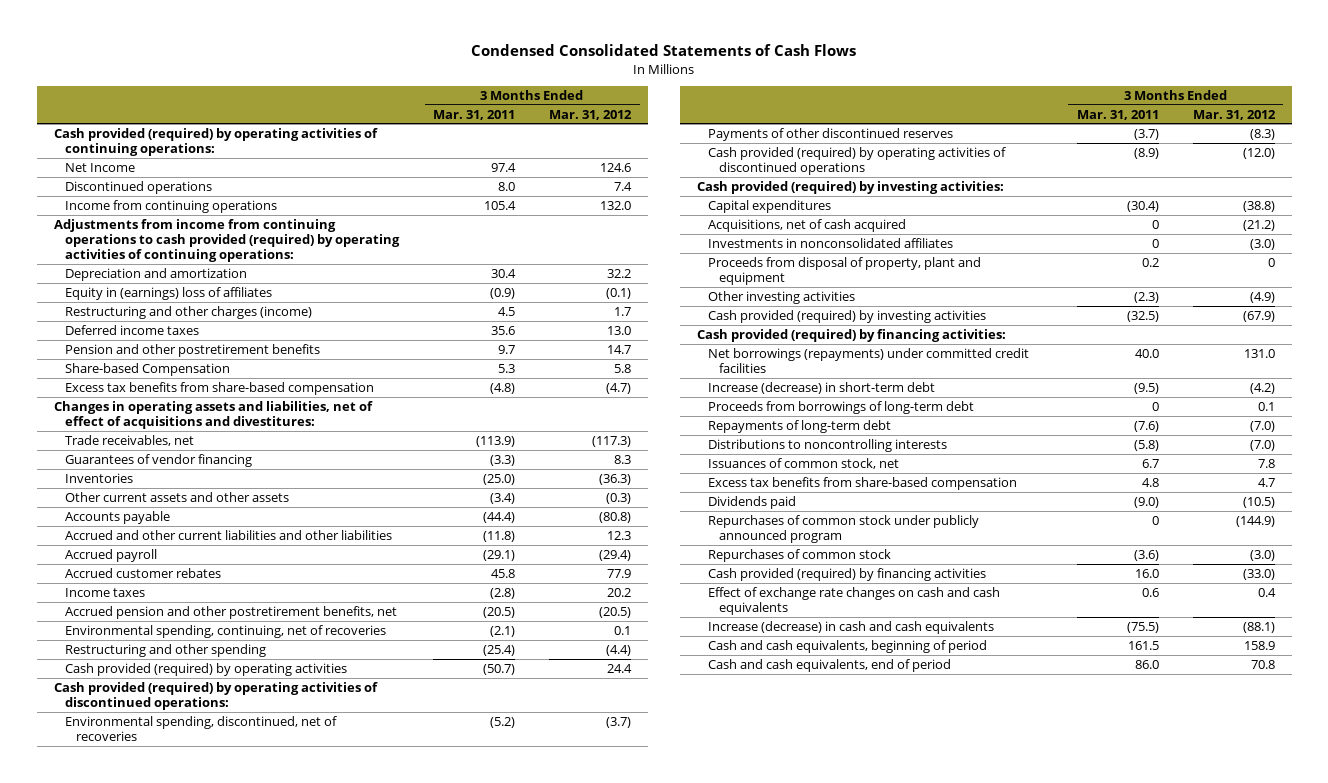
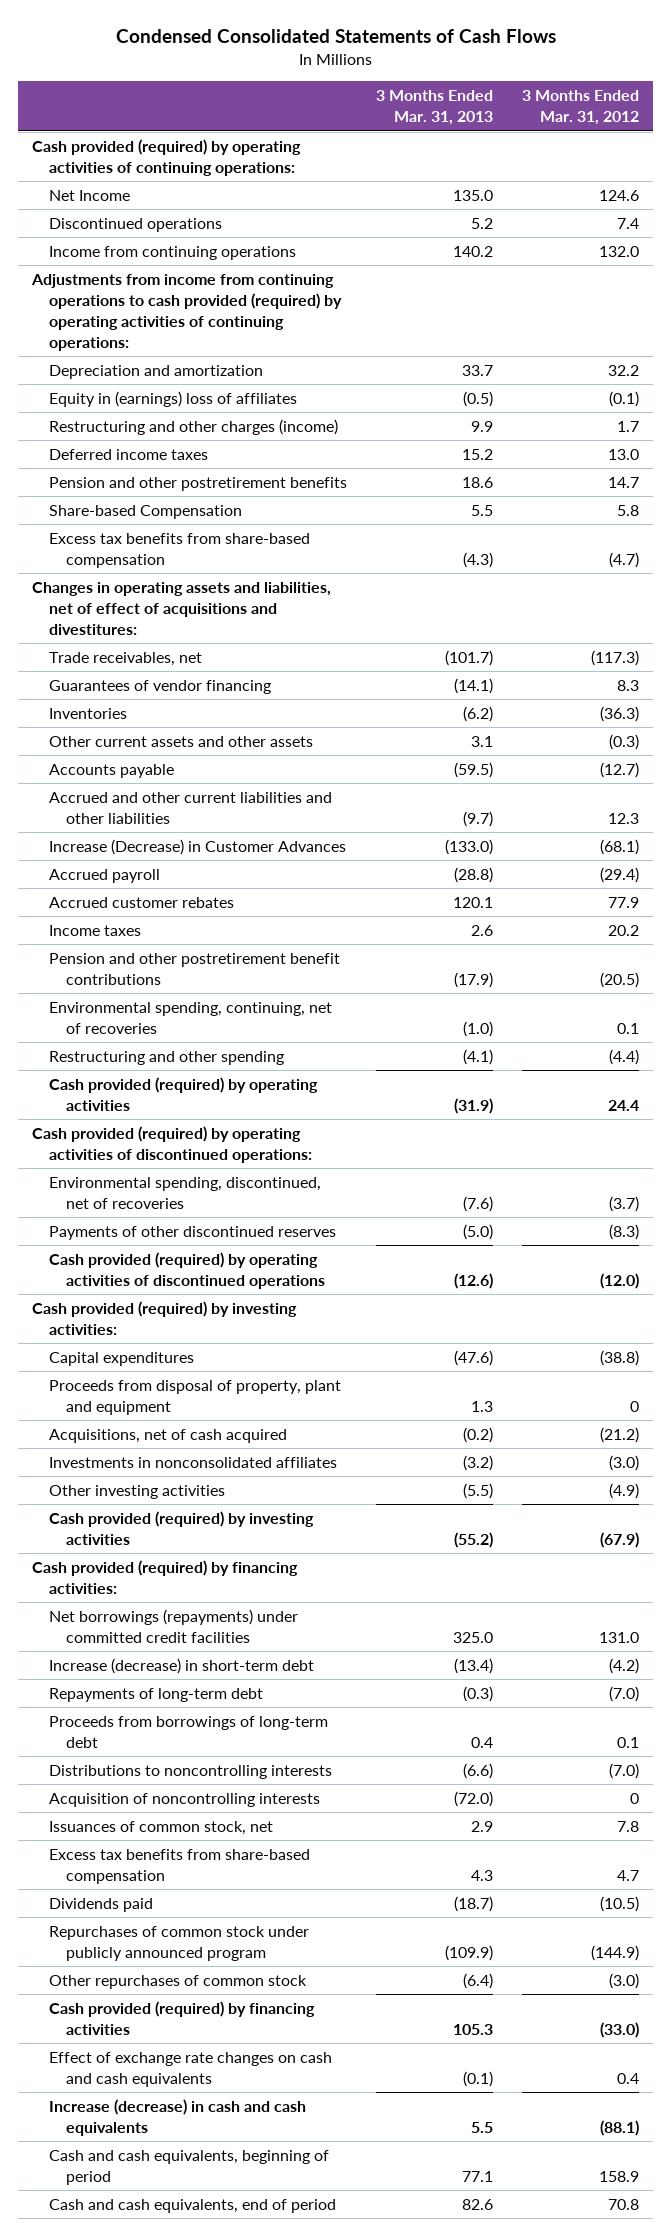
- | 3 Months Ended Mar. 31, 2011 | 3 Months Ended Mar. 31, 2012
+ | 3 Months Ended Mar. 31, 2013 | 3 Months Ended Mar. 31, 2012
- Accounts payable | (44.4) | (80.8)
+ Accounts payable | (59.5) | (12.7)
+ Increase (Decrease) in Customer Advances | (133.0) | (68.1)
- Accrued pension and other postretirement benefits, net | (20.5) | (20.5)
+ Pension and other postretirement benefit contributions | (17.9) | (20.5)
moved up: Proceeds from disposal of property, plant and equipment | 1.3 | 0
moved down: Proceeds from borrowings of long-term debt | 0.4 | 0.1
+ Acquisition of noncontrolling interests | (72.0) | 0
- Repurchases of common stock | (3.6) | (3.0)
+ Other repurchases of common stock | (6.4) | (3.0)

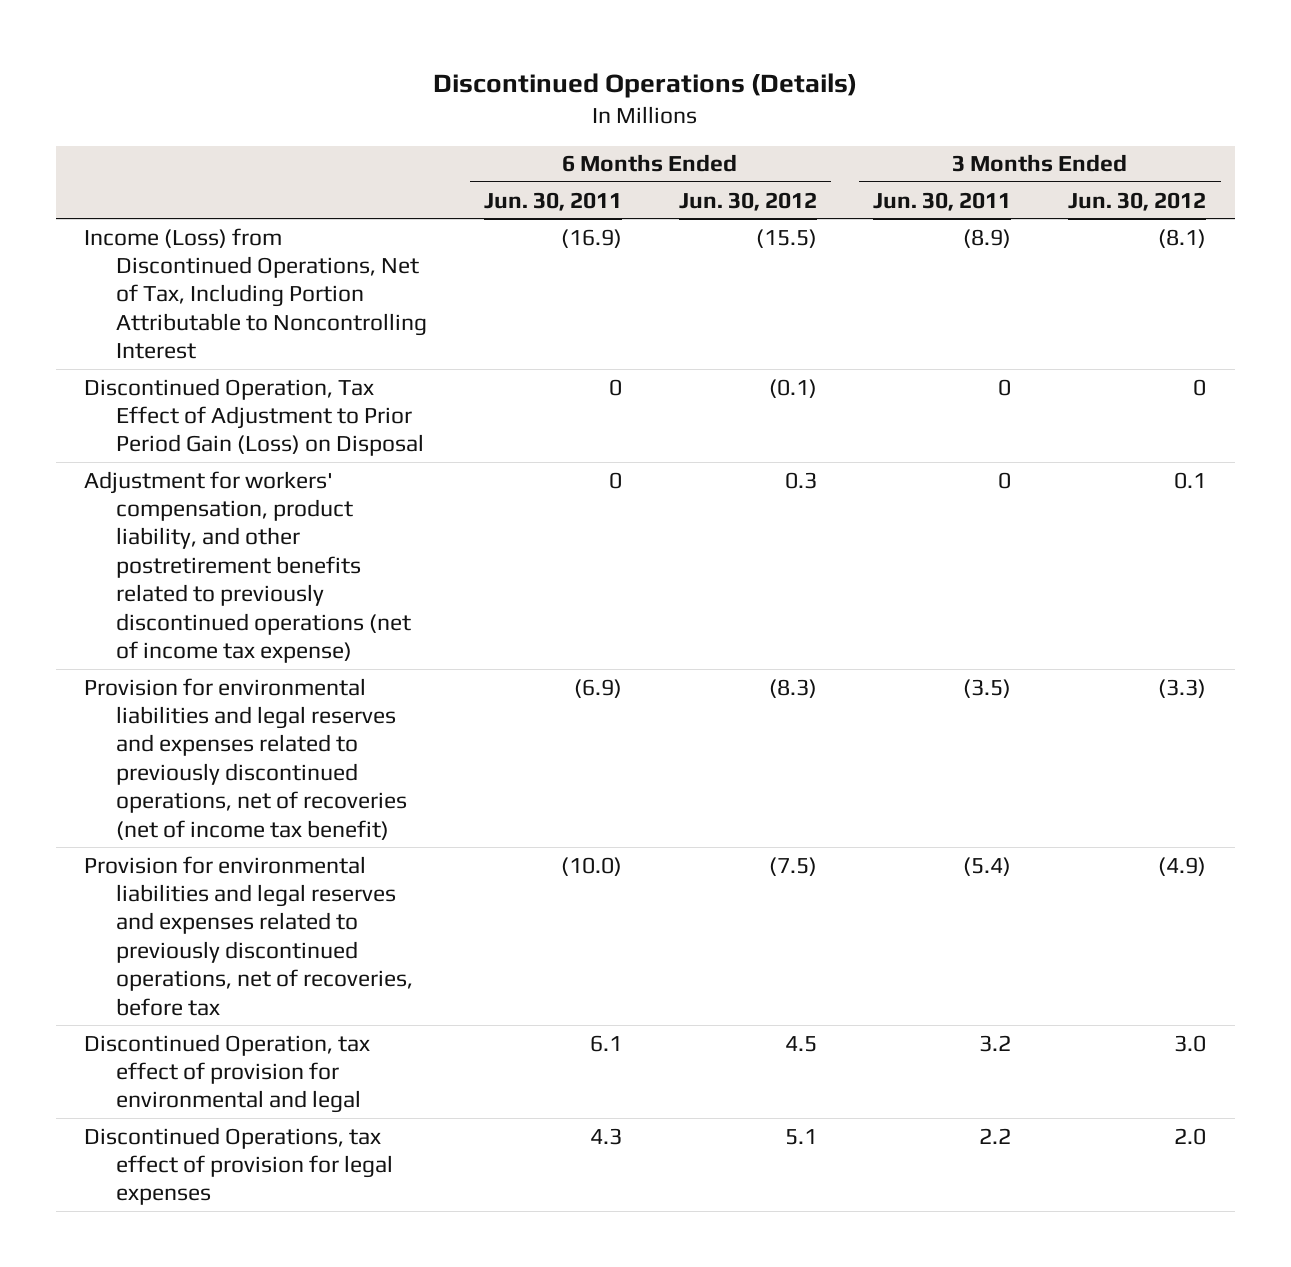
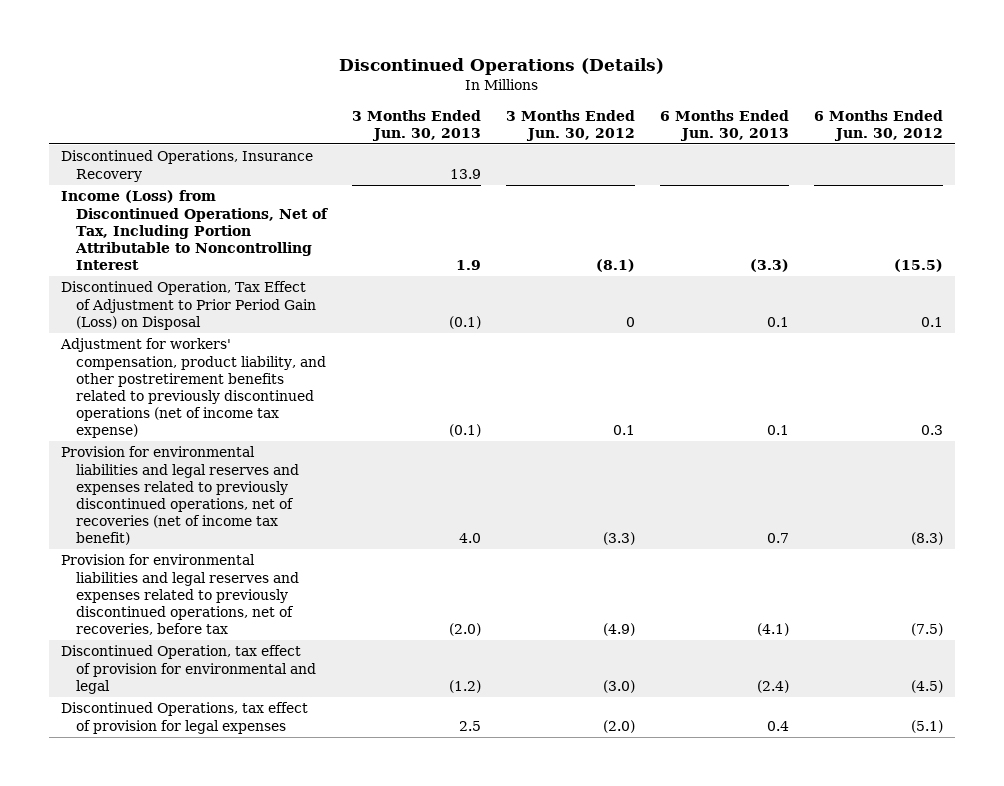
- | 6 Months Ended Jun. 30, 2011 | 6 Months Ended Jun. 30, 2012 | 3 Months Ended Jun. 30, 2011 | 3 Months Ended Jun. 30, 2012
+ | 3 Months Ended Jun. 30, 2013 | 3 Months Ended Jun. 30, 2012 | 6 Months Ended Jun. 30, 2013 | 6 Months Ended Jun. 30, 2012
+ Discontinued Operations, Insurance Recovery | 13.9 | | |
- Discontinued Operation, Tax Effect of Adjustment to Prior Period Gain (Loss) on Disposal | 0 | (0.1) | 0 | 0
+ Discontinued Operation, Tax Effect of Adjustment to Prior Period Gain (Loss) on Disposal | (0.1) | 0 | 0.1 | 0.1
- Discontinued Operation, tax effect of provision for environmental and legal | 6.1 | 4.5 | 3.2 | 3.0
- Discontinued Operations, tax effect of provision for legal expenses | 4.3 | 5.1 | 2.2 | 2.0
+ Discontinued Operation, tax effect of provision for environmental and legal | (1.2) | (3.0) | (2.4) | (4.5)
+ Discontinued Operations, tax effect of provision for legal expenses | 2.5 | (2.0) | 0.4 | (5.1)

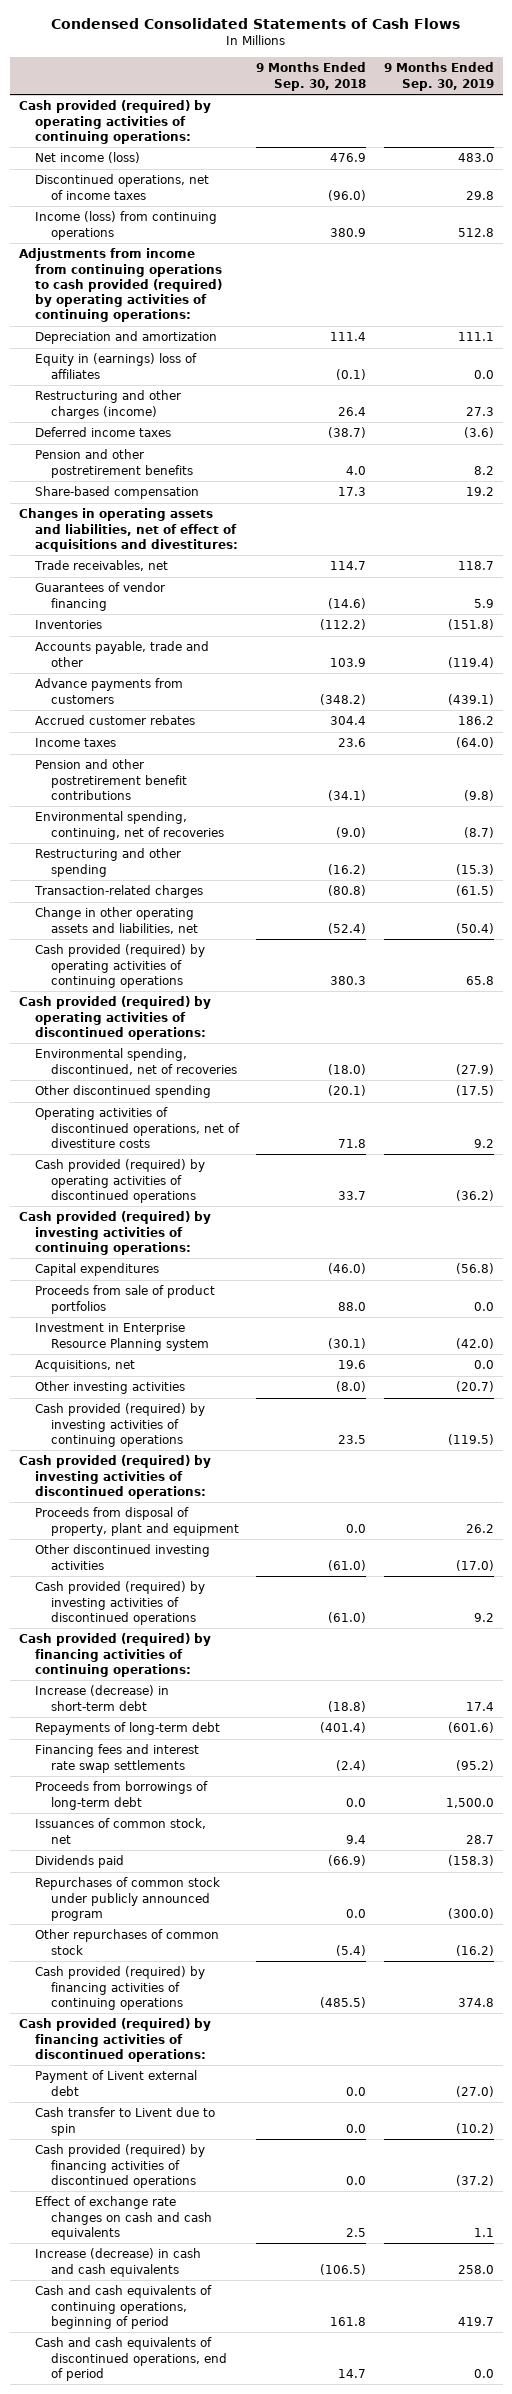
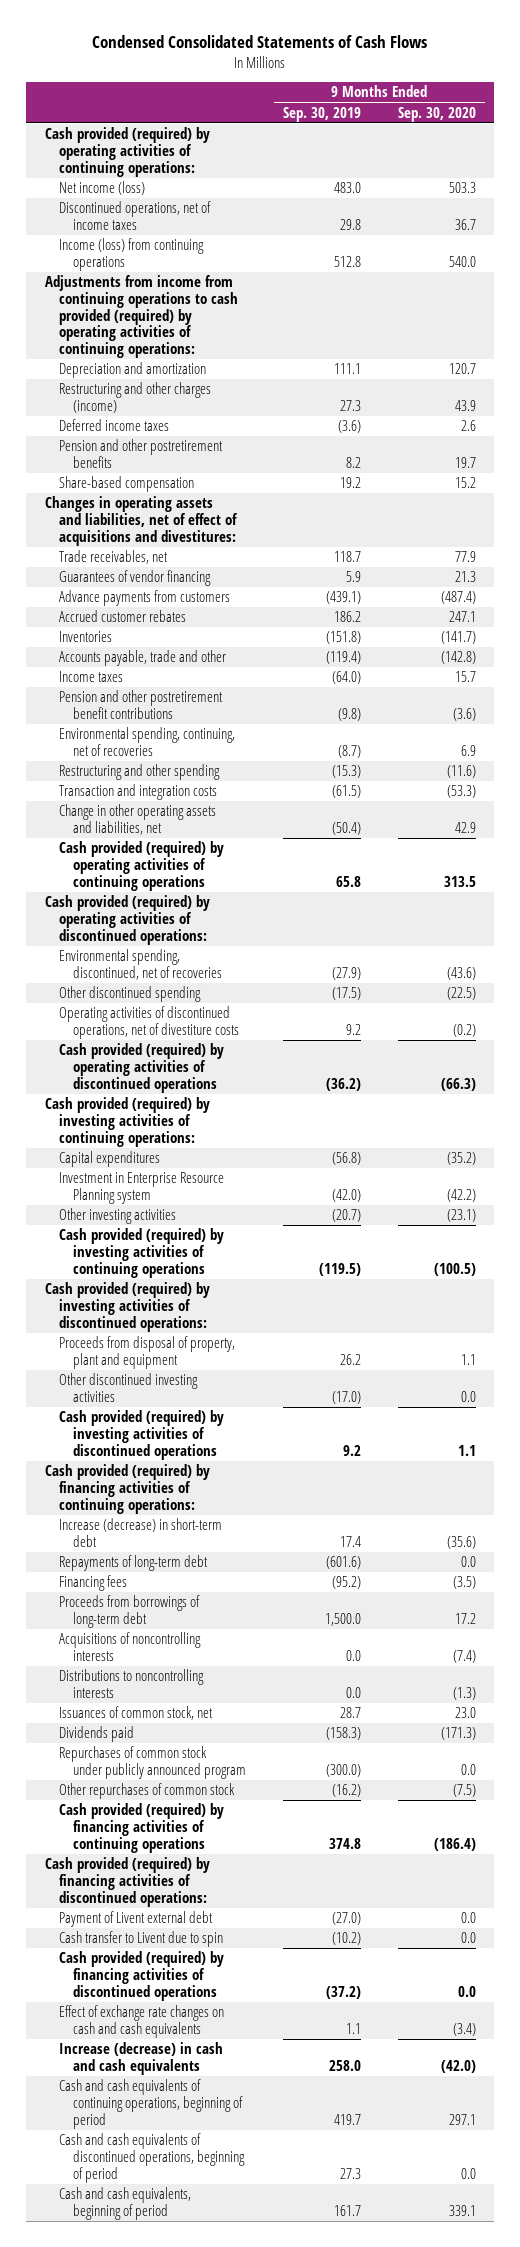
- | 9 Months Ended Sep. 30, 2018 | 9 Months Ended Sep. 30, 2019
+ | 9 Months Ended Sep. 30, 2019 | 9 Months Ended Sep. 30, 2020
- Equity in (earnings) loss of affiliates | (0.1) | 0.0
moved down: Inventories | (151.8) | (141.7)
moved down: Accounts payable, trade and other | (119.4) | (142.8)
- Transaction-related charges | (80.8) | (61.5)
+ Transaction and integration costs | (61.5) | (53.3)
- Proceeds from sale of product portfolios | 88.0 | 0.0
- Acquisitions, net | 19.6 | 0.0
- Financing fees and interest rate swap settlements | (2.4) | (95.2)
+ Financing fees | (95.2) | (3.5)
+ Acquisitions of noncontrolling interests | 0.0 | (7.4)
+ Distributions to noncontrolling interests | 0.0 | (1.3)
- Cash and cash equivalents of discontinued operations, end of period | 14.7 | 0.0
+ Cash and cash equivalents of discontinued operations, beginning of period | 27.3 | 0.0
+ Cash and cash equivalents, beginning of period | 161.7 | 339.1

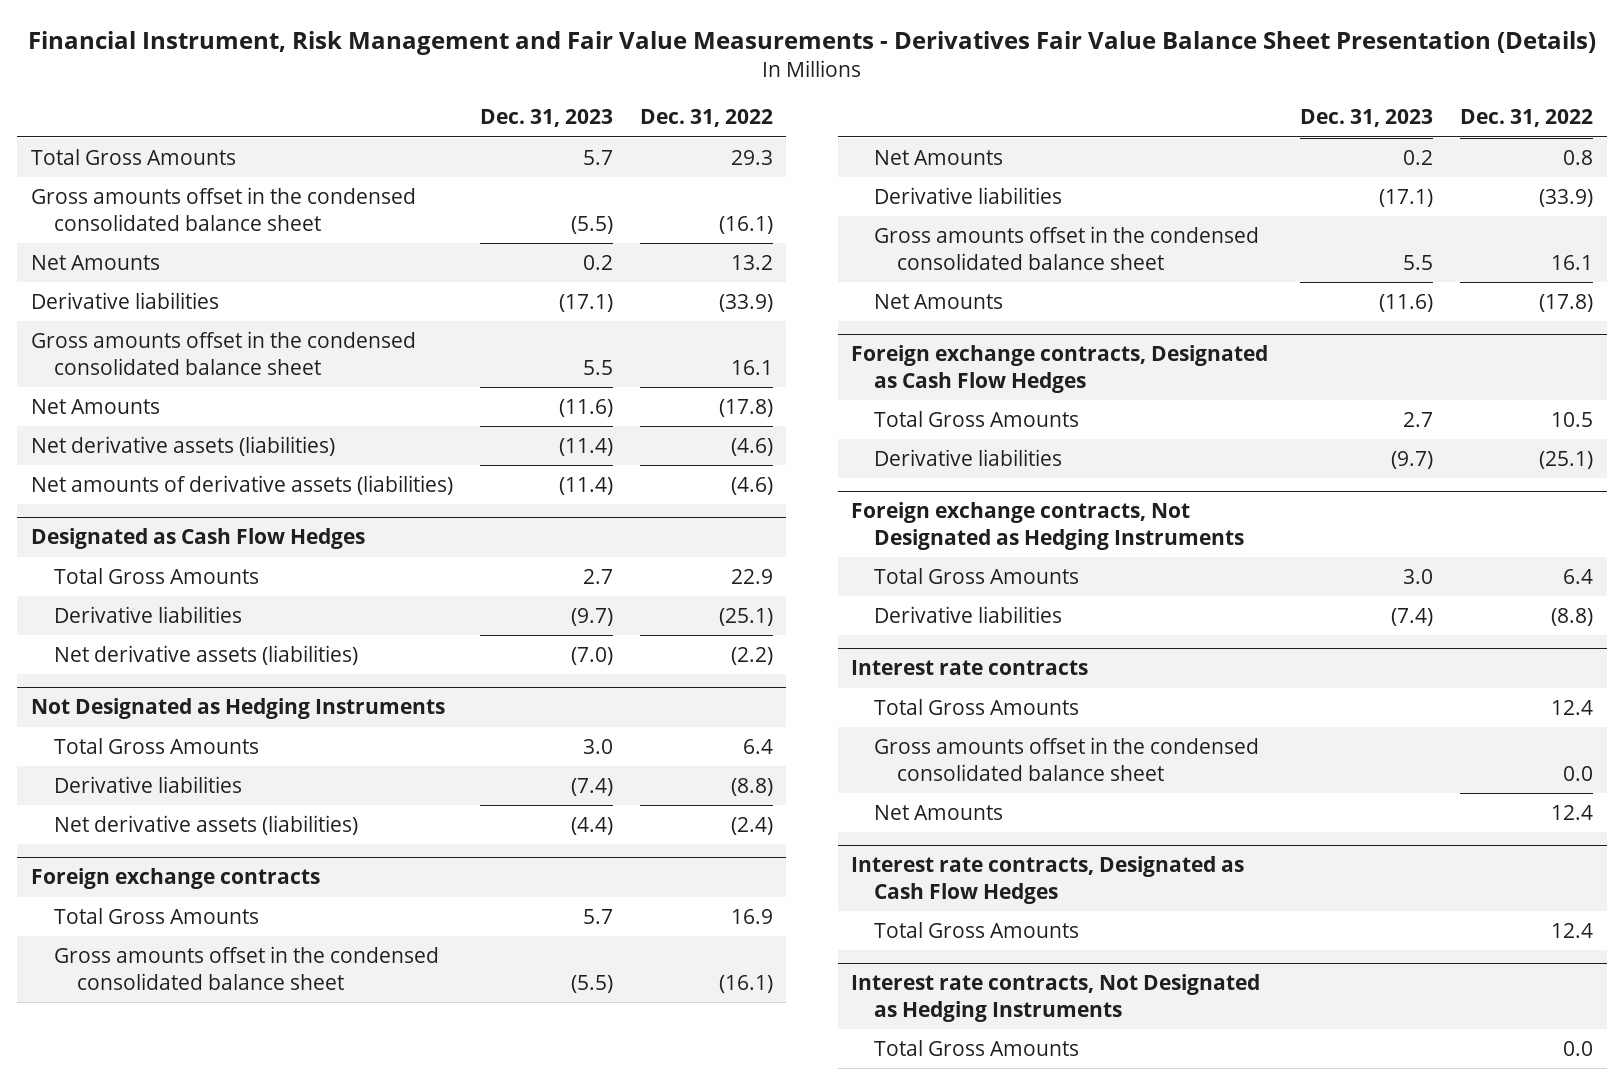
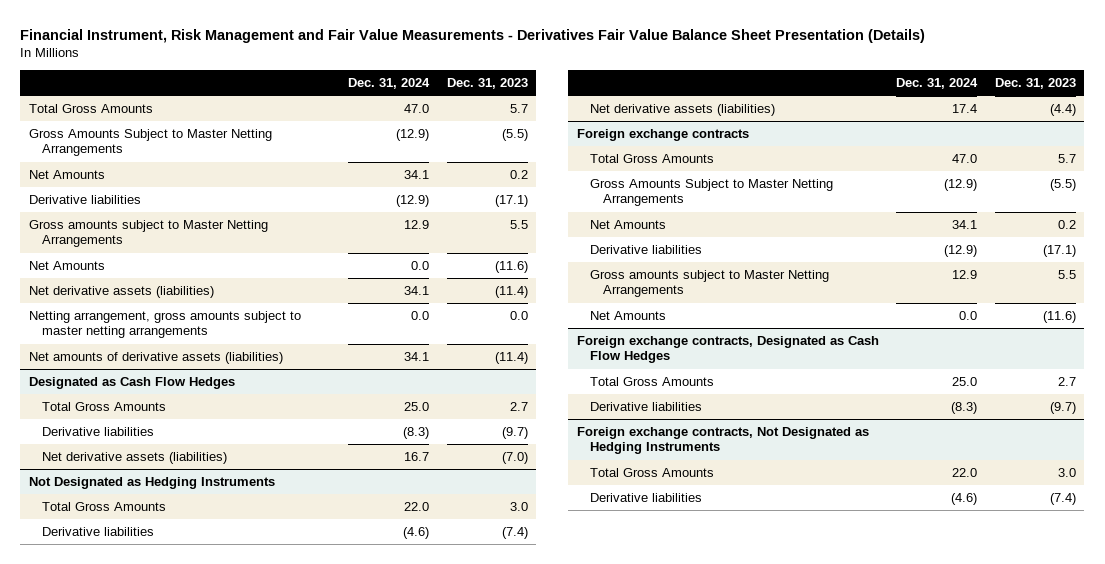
- | Dec. 31, 2023 | Dec. 31, 2022
+ | Dec. 31, 2024 | Dec. 31, 2023
- Gross amounts offset in the condensed consolidated balance sheet | (5.5) | (16.1)
+ Gross Amounts Subject to Master Netting Arrangements | (12.9) | (5.5)
- Gross amounts offset in the condensed consolidated balance sheet | 5.5 | 16.1
+ Gross amounts subject to Master Netting Arrangements | 12.9 | 5.5
+ Netting arrangement, gross amounts subject to master netting arrangements | 0.0 | 0.0
@ Foreign exchange contracts
- Gross amounts offset in the condensed consolidated balance sheet | (5.5) | (16.1)
+ Gross Amounts Subject to Master Netting Arrangements | (12.9) | (5.5)
- Gross amounts offset in the condensed consolidated balance sheet | 5.5 | 16.1
+ Gross amounts subject to Master Netting Arrangements | 12.9 | 5.5
- Interest rate contracts
- Total Gross Amounts | | 12.4
- Gross amounts offset in the condensed consolidated balance sheet | | 0.0
- Net Amounts | | 12.4
- Interest rate contracts, Designated as Cash Flow Hedges
- Total Gross Amounts | | 12.4
- Interest rate contracts, Not Designated as Hedging Instruments
- Total Gross Amounts | | 0.0

